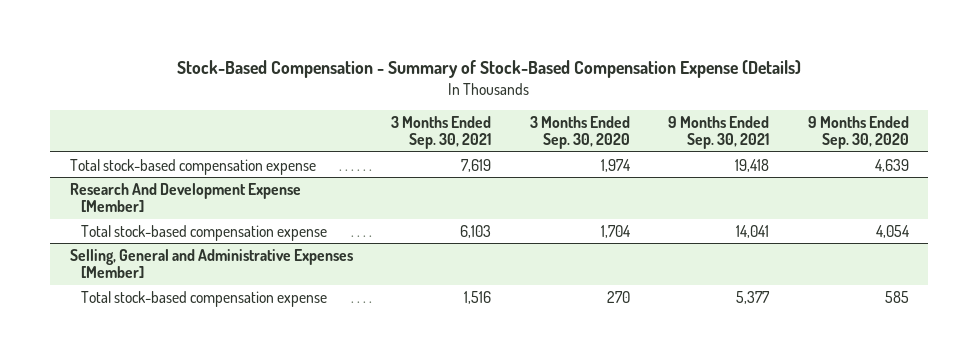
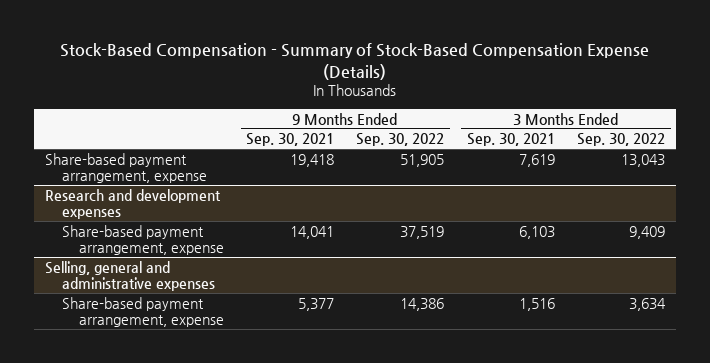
- | 3 Months Ended Sep. 30, 2021 | 3 Months Ended Sep. 30, 2020 | 9 Months Ended Sep. 30, 2021 | 9 Months Ended Sep. 30, 2020
+ | 9 Months Ended Sep. 30, 2021 | 9 Months Ended Sep. 30, 2022 | 3 Months Ended Sep. 30, 2021 | 3 Months Ended Sep. 30, 2022
- Total stock-based compensation expense | 7,619 | 1,974 | 19,418 | 4,639
- Research And Development Expense [Member]
- Total stock-based compensation expense | 6,103 | 1,704 | 14,041 | 4,054
- Selling, General and Administrative Expenses [Member]
- Total stock-based compensation expense | 1,516 | 270 | 5,377 | 585
+ Share-based payment arrangement, expense | 19,418 | 51,905 | 7,619 | 13,043
+ Research and development expenses
+ Share-based payment arrangement, expense | 14,041 | 37,519 | 6,103 | 9,409
+ Selling, general and administrative expenses
+ Share-based payment arrangement, expense | 5,377 | 14,386 | 1,516 | 3,634

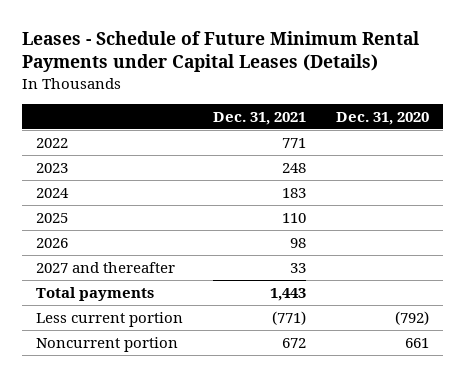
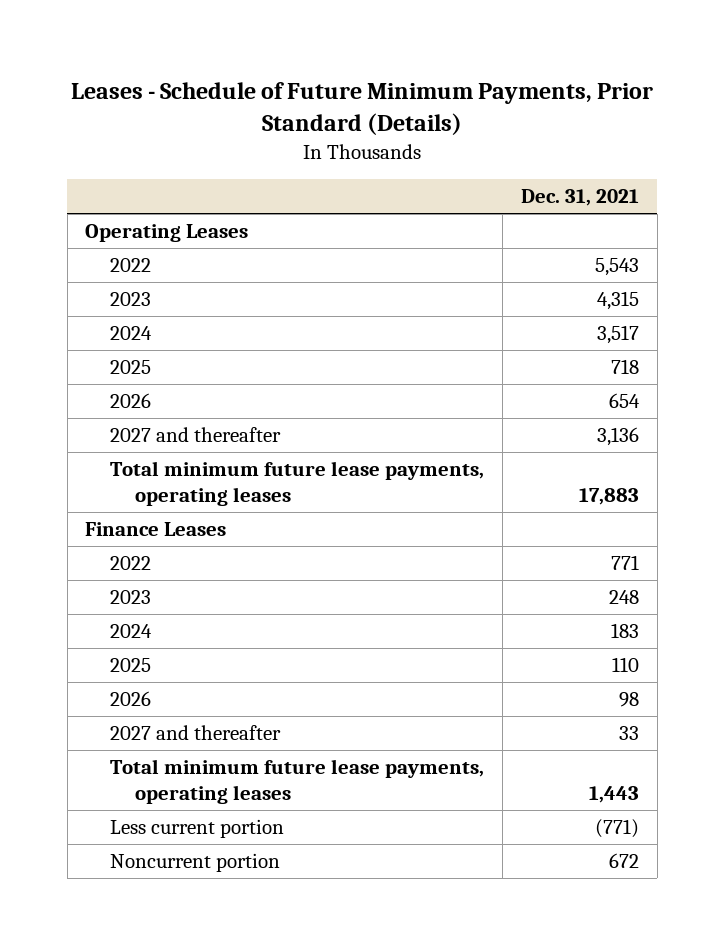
- Leases - Schedule of Future Minimum Rental Payments under Capital Leases (Details)
+ Leases - Schedule of Future Minimum Payments, Prior Standard (Details)
- | Dec. 31, 2021 | Dec. 31, 2020
+ | Dec. 31, 2021
+ Operating Leases
+ 2022 | 5,543
+ 2023 | 4,315
+ 2024 | 3,517
+ 2025 | 718
+ 2026 | 654
+ 2027 and thereafter | 3,136
+ Total minimum future lease payments, operating leases | 17,883
+ Finance Leases
- Total payments | 1,443 |
+ Total minimum future lease payments, operating leases | 1,443

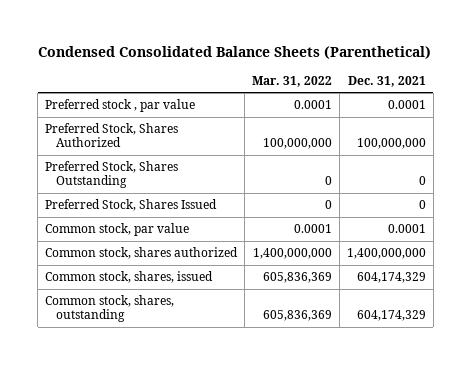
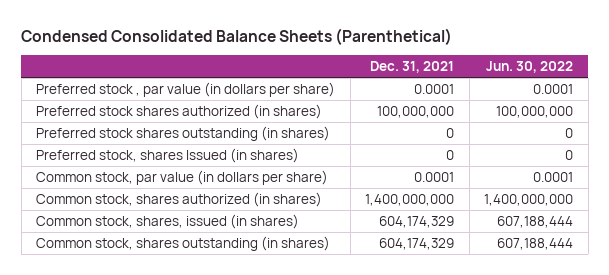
- | Mar. 31, 2022 | Dec. 31, 2021
+ | Dec. 31, 2021 | Jun. 30, 2022
- Preferred stock , par value | 0.0001 | 0.0001
- Preferred Stock, Shares Authorized | 100,000,000 | 100,000,000
- Preferred Stock, Shares Outstanding | 0 | 0
- Preferred Stock, Shares Issued | 0 | 0
- Common stock, par value | 0.0001 | 0.0001
- Common stock, shares authorized | 1,400,000,000 | 1,400,000,000
- Common stock, shares, issued | 605,836,369 | 604,174,329
- Common stock, shares, outstanding | 605,836,369 | 604,174,329
+ Preferred stock , par value (in dollars per share) | 0.0001 | 0.0001
+ Preferred stock shares authorized (in shares) | 100,000,000 | 100,000,000
+ Preferred stock shares outstanding (in shares) | 0 | 0
+ Preferred stock, shares Issued (in shares) | 0 | 0
+ Common stock, par value (in dollars per share) | 0.0001 | 0.0001
+ Common stock, shares authorized (in shares) | 1,400,000,000 | 1,400,000,000
+ Common stock, shares, issued (in shares) | 604,174,329 | 607,188,444
+ Common stock, shares outstanding (in shares) | 604,174,329 | 607,188,444

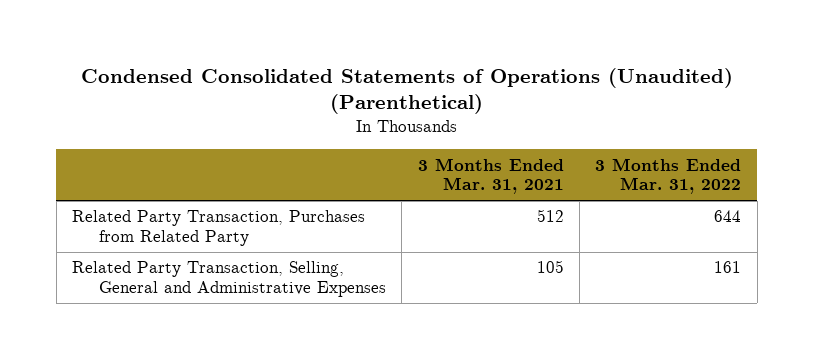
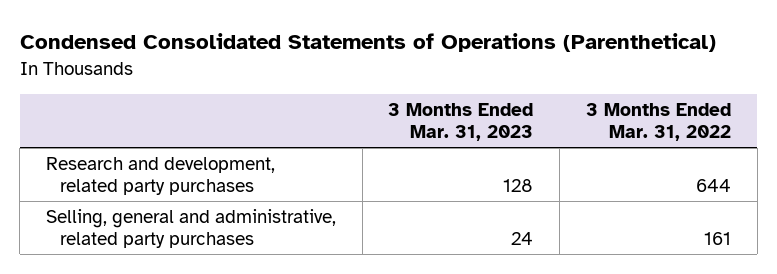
- Condensed Consolidated Statements of Operations (Unaudited) (Parenthetical)
+ Condensed Consolidated Statements of Operations (Parenthetical)
- | 3 Months Ended Mar. 31, 2021 | 3 Months Ended Mar. 31, 2022
+ | 3 Months Ended Mar. 31, 2023 | 3 Months Ended Mar. 31, 2022
- Related Party Transaction, Purchases from Related Party | 512 | 644
- Related Party Transaction, Selling, General and Administrative Expenses | 105 | 161
+ Research and development, related party purchases | 128 | 644
+ Selling, general and administrative, related party purchases | 24 | 161

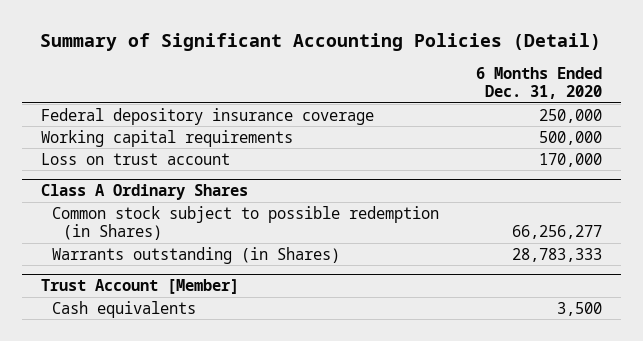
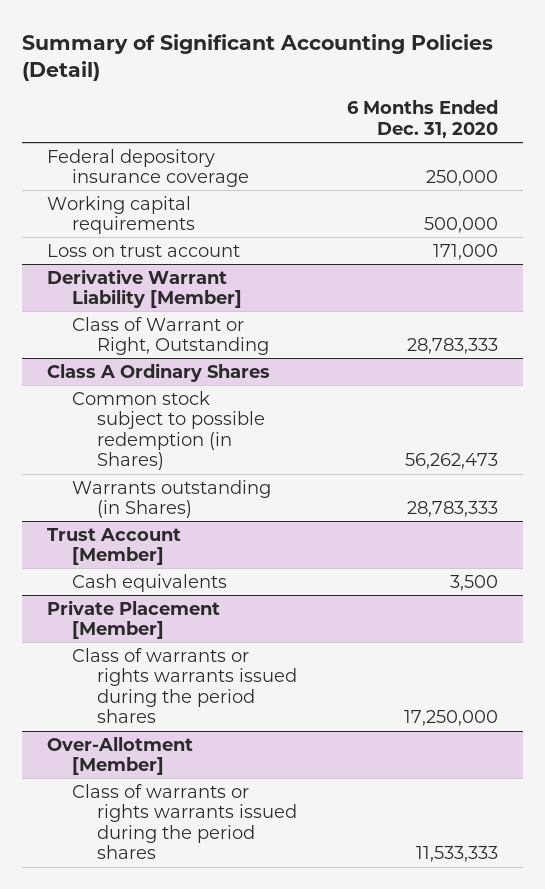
- Loss on trust account | 170,000
+ Loss on trust account | 171,000
+ Derivative Warrant Liability [Member]
+ Class of Warrant or Right, Outstanding | 28,783,333
@ Class A Ordinary Shares
- Common stock subject to possible redemption (in Shares) | 66,256,277
+ Common stock subject to possible redemption (in Shares) | 56,262,473
+ Private Placement [Member]
+ Class of warrants or rights warrants issued during the period shares | 17,250,000
+ Over-Allotment [Member]
+ Class of warrants or rights warrants issued during the period shares | 11,533,333

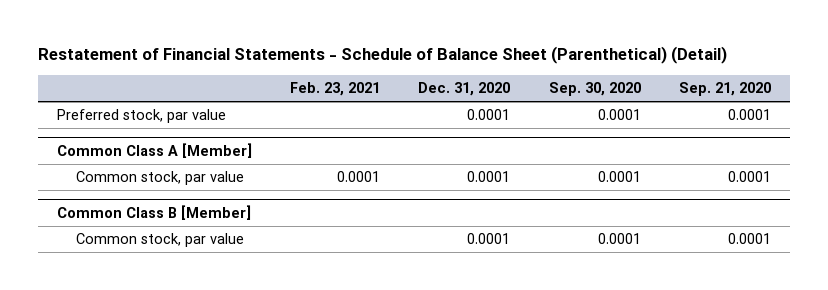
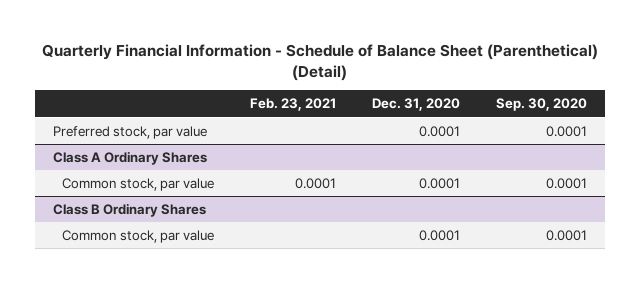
- Restatement of Financial Statements - Schedule of Balance Sheet (Parenthetical) (Detail)
+ Quarterly Financial Information - Schedule of Balance Sheet (Parenthetical) (Detail)
- | Feb. 23, 2021 | Dec. 31, 2020 | Sep. 30, 2020 | Sep. 21, 2020
+ | Feb. 23, 2021 | Dec. 31, 2020 | Sep. 30, 2020
- Common Class A [Member]
+ Class A Ordinary Shares
- Common Class B [Member]
+ Class B Ordinary Shares

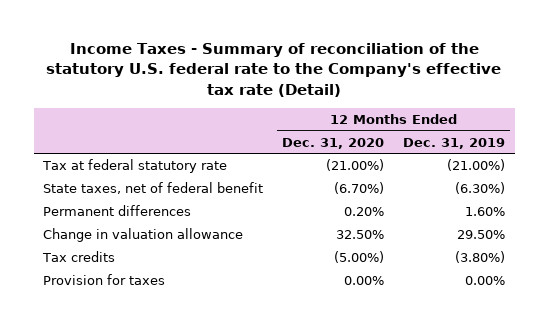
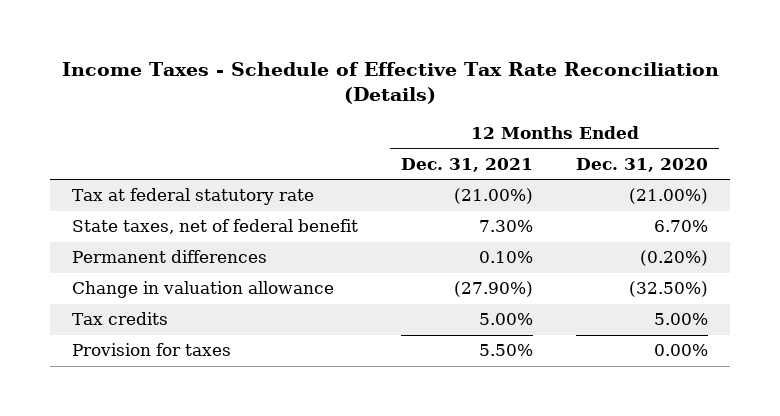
- Income Taxes - Summary of reconciliation of the statutory U.S. federal rate to the Company's effective tax rate (Detail)
+ Income Taxes - Schedule of Effective Tax Rate Reconciliation (Details)
- | 12 Months Ended Dec. 31, 2020 | 12 Months Ended Dec. 31, 2019
+ | 12 Months Ended Dec. 31, 2021 | 12 Months Ended Dec. 31, 2020
- State taxes, net of federal benefit | (6.70%) | (6.30%)
- Permanent differences | 0.20% | 1.60%
- Change in valuation allowance | 32.50% | 29.50%
- Tax credits | (5.00%) | (3.80%)
+ State taxes, net of federal benefit | 7.30% | 6.70%
+ Permanent differences | 0.10% | (0.20%)
+ Change in valuation allowance | (27.90%) | (32.50%)
+ Tax credits | 5.00% | 5.00%

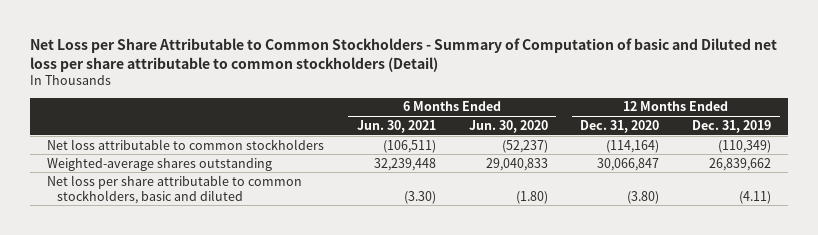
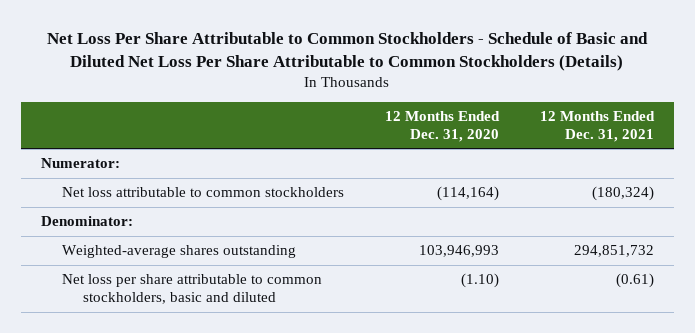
- Net Loss per Share Attributable to Common Stockholders - Summary of Computation of basic and Diluted net loss per share attributable to common stockholders (Detail)
+ Net Loss Per Share Attributable to Common Stockholders - Schedule of Basic and Diluted Net Loss Per Share Attributable to Common Stockholders (Details)
- | 6 Months Ended Jun. 30, 2021 | 6 Months Ended Jun. 30, 2020 | 12 Months Ended Dec. 31, 2020 | 12 Months Ended Dec. 31, 2019
+ | 12 Months Ended Dec. 31, 2020 | 12 Months Ended Dec. 31, 2021
+ Numerator:
- Weighted-average shares outstanding | 32,239,448 | 29,040,833 | 30,066,847 | 26,839,662
- Net loss per share attributable to common stockholders, basic and diluted | (3.30) | (1.80) | (3.80) | (4.11)
+ Denominator:
+ Weighted-average shares outstanding | 103,946,993 | 294,851,732
+ Net loss per share attributable to common stockholders, basic and diluted | (1.10) | (0.61)

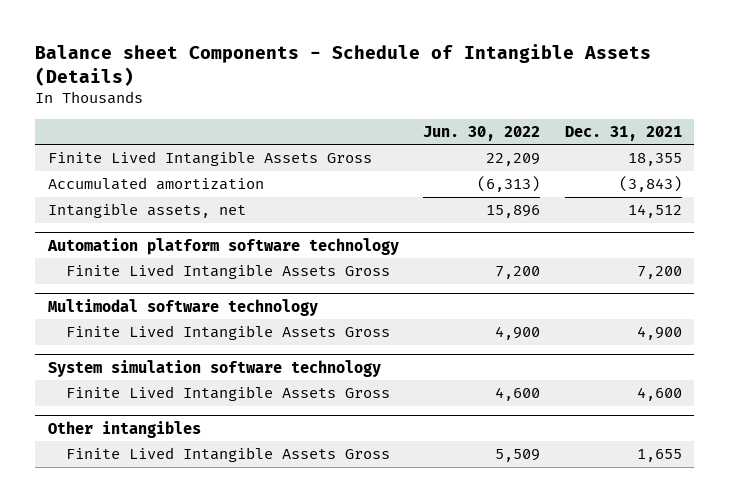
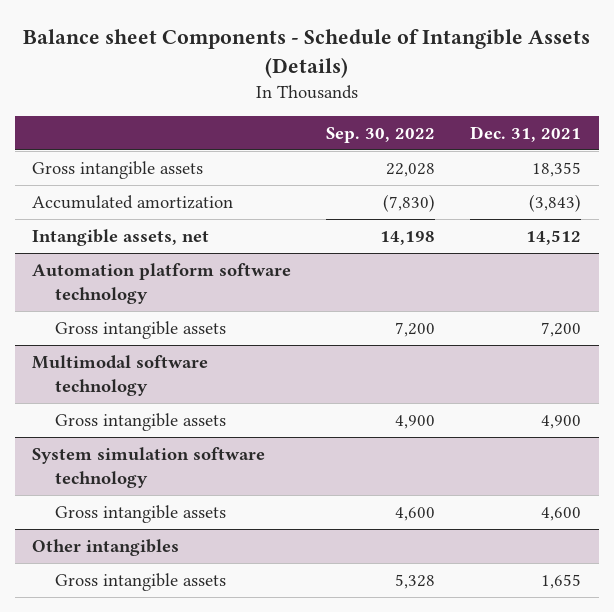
- | Jun. 30, 2022 | Dec. 31, 2021
+ | Sep. 30, 2022 | Dec. 31, 2021
- Finite Lived Intangible Assets Gross | 22,209 | 18,355
+ Gross intangible assets | 22,028 | 18,355
@ Automation platform software technology
- Finite Lived Intangible Assets Gross | 7,200 | 7,200
+ Gross intangible assets | 7,200 | 7,200
@ Multimodal software technology
- Finite Lived Intangible Assets Gross | 4,900 | 4,900
+ Gross intangible assets | 4,900 | 4,900
@ System simulation software technology
- Finite Lived Intangible Assets Gross | 4,600 | 4,600
+ Gross intangible assets | 4,600 | 4,600
@ Other intangibles
- Finite Lived Intangible Assets Gross | 5,509 | 1,655
+ Gross intangible assets | 5,328 | 1,655

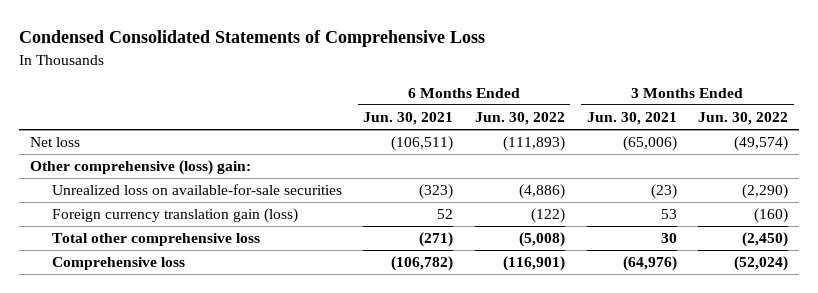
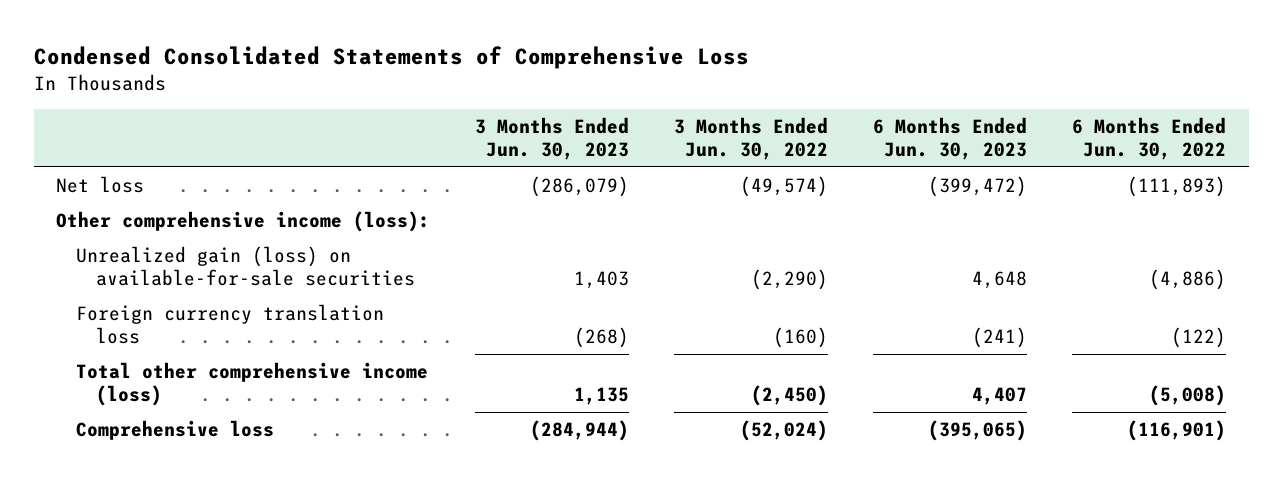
- | 6 Months Ended Jun. 30, 2021 | 6 Months Ended Jun. 30, 2022 | 3 Months Ended Jun. 30, 2021 | 3 Months Ended Jun. 30, 2022
+ | 3 Months Ended Jun. 30, 2023 | 3 Months Ended Jun. 30, 2022 | 6 Months Ended Jun. 30, 2023 | 6 Months Ended Jun. 30, 2022
- Other comprehensive (loss) gain:
- Unrealized loss on available-for-sale securities | (323) | (4,886) | (23) | (2,290)
- Foreign currency translation gain (loss) | 52 | (122) | 53 | (160)
- Total other comprehensive loss | (271) | (5,008) | 30 | (2,450)
+ Other comprehensive income (loss):
+ Unrealized gain (loss) on available-for-sale securities | 1,403 | (2,290) | 4,648 | (4,886)
+ Foreign currency translation loss | (268) | (160) | (241) | (122)
+ Total other comprehensive income (loss) | 1,135 | (2,450) | 4,407 | (5,008)

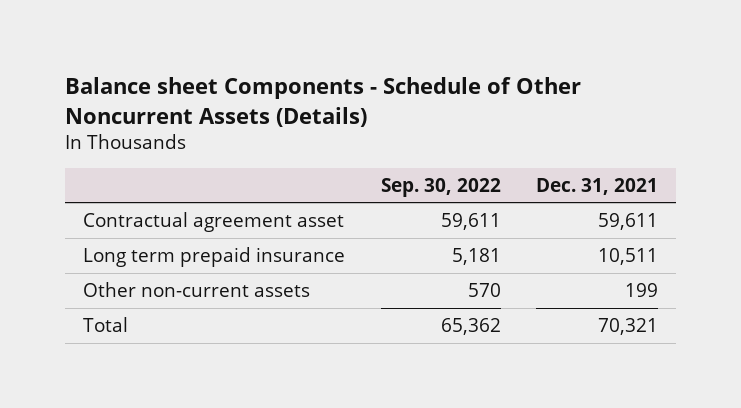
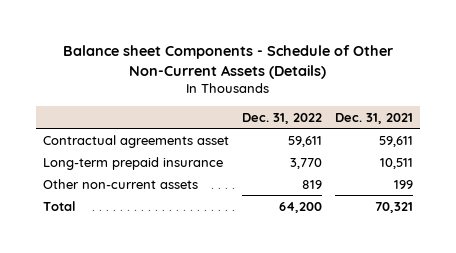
- Balance sheet Components - Schedule of Other Noncurrent Assets (Details)
+ Balance sheet Components - Schedule of Other Non-Current Assets (Details)
- | Sep. 30, 2022 | Dec. 31, 2021
+ | Dec. 31, 2022 | Dec. 31, 2021
- Contractual agreement asset | 59,611 | 59,611
- Long term prepaid insurance | 5,181 | 10,511
+ Contractual agreements asset | 59,611 | 59,611
+ Long-term prepaid insurance | 3,770 | 10,511

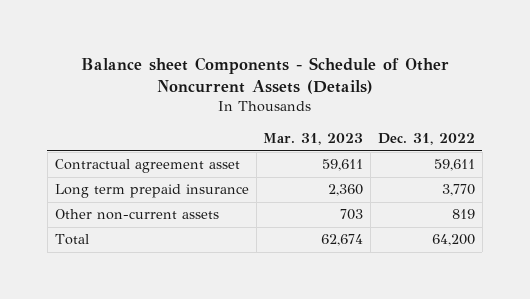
- Balance sheet Components - Schedule of Other Non-Current Assets (Details)
+ Balance sheet Components - Schedule of Other Noncurrent Assets (Details)
- | Dec. 31, 2022 | Dec. 31, 2021
+ | Mar. 31, 2023 | Dec. 31, 2022
- Contractual agreements asset | 59,611 | 59,611
- Long-term prepaid insurance | 3,770 | 10,511
+ Contractual agreement asset | 59,611 | 59,611
+ Long term prepaid insurance | 2,360 | 3,770

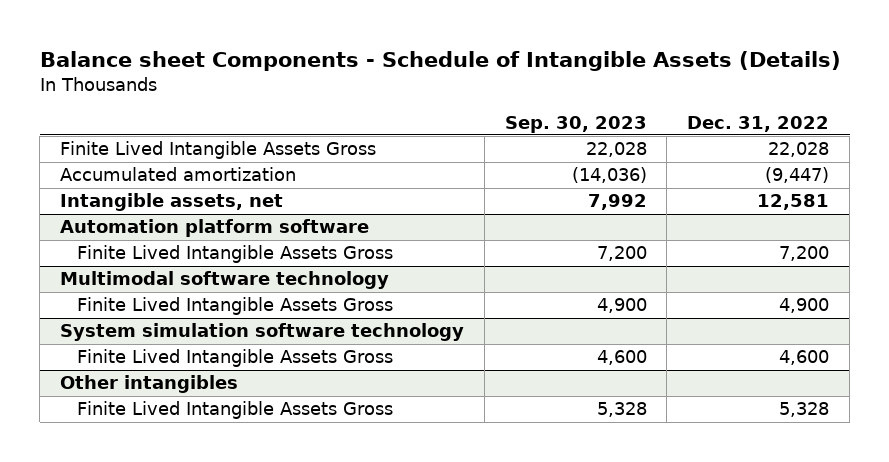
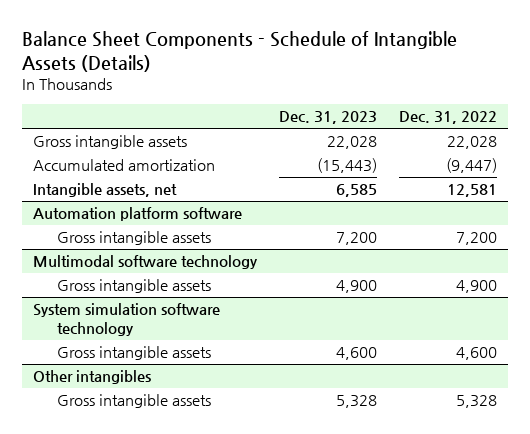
- Balance sheet Components - Schedule of Intangible Assets (Details)
+ Balance Sheet Components - Schedule of Intangible Assets (Details)
- | Sep. 30, 2023 | Dec. 31, 2022
+ | Dec. 31, 2023 | Dec. 31, 2022
- Finite Lived Intangible Assets Gross | 22,028 | 22,028
+ Gross intangible assets | 22,028 | 22,028
@ Automation platform software
- Finite Lived Intangible Assets Gross | 7,200 | 7,200
+ Gross intangible assets | 7,200 | 7,200
@ Multimodal software technology
- Finite Lived Intangible Assets Gross | 4,900 | 4,900
+ Gross intangible assets | 4,900 | 4,900
@ System simulation software technology
- Finite Lived Intangible Assets Gross | 4,600 | 4,600
+ Gross intangible assets | 4,600 | 4,600
@ Other intangibles
- Finite Lived Intangible Assets Gross | 5,328 | 5,328
+ Gross intangible assets | 5,328 | 5,328

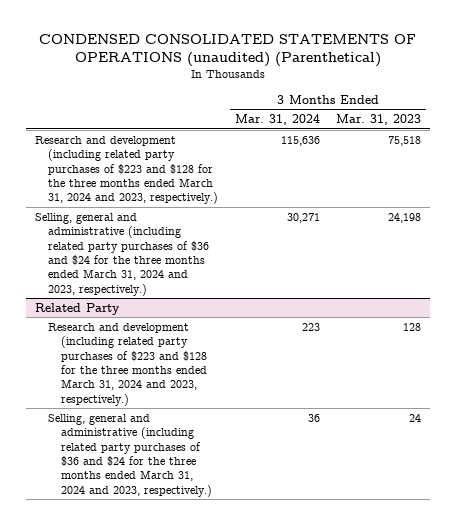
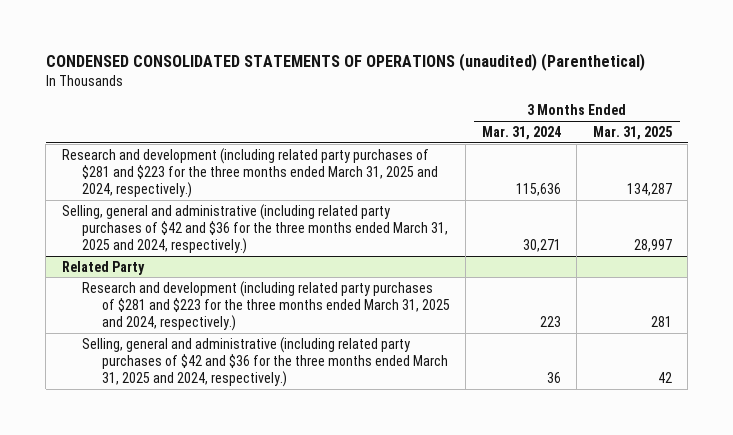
- | 3 Months Ended Mar. 31, 2024 | 3 Months Ended Mar. 31, 2023
+ | 3 Months Ended Mar. 31, 2024 | 3 Months Ended Mar. 31, 2025
- Research and development (including related party purchases of $223 and $128 for the three months ended March 31, 2024 and 2023, respectively.) | 115,636 | 75,518
- Selling, general and administrative (including related party purchases of $36 and $24 for the three months ended March 31, 2024 and 2023, respectively.) | 30,271 | 24,198
+ Research and development (including related party purchases of $281 and $223 for the three months ended March 31, 2025 and 2024, respectively.) | 115,636 | 134,287
+ Selling, general and administrative (including related party purchases of $42 and $36 for the three months ended March 31, 2025 and 2024, respectively.) | 30,271 | 28,997
@ Related Party
- Research and development (including related party purchases of $223 and $128 for the three months ended March 31, 2024 and 2023, respectively.) | 223 | 128
- Selling, general and administrative (including related party purchases of $36 and $24 for the three months ended March 31, 2024 and 2023, respectively.) | 36 | 24
+ Research and development (including related party purchases of $281 and $223 for the three months ended March 31, 2025 and 2024, respectively.) | 223 | 281
+ Selling, general and administrative (including related party purchases of $42 and $36 for the three months ended March 31, 2025 and 2024, respectively.) | 36 | 42

